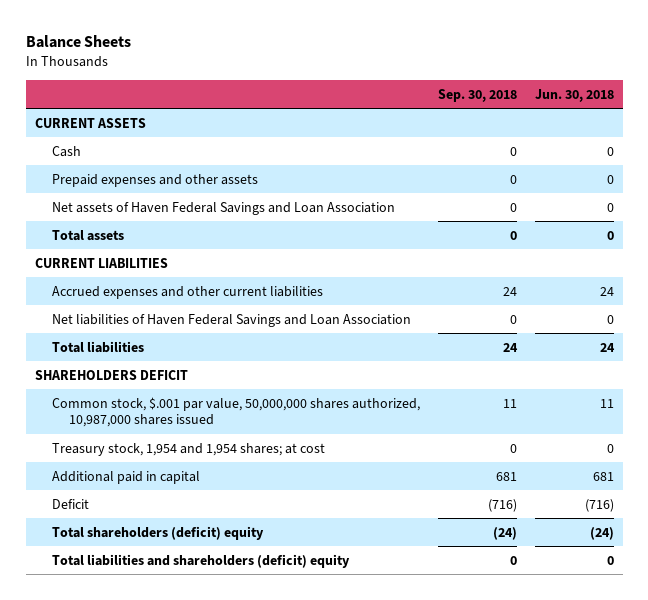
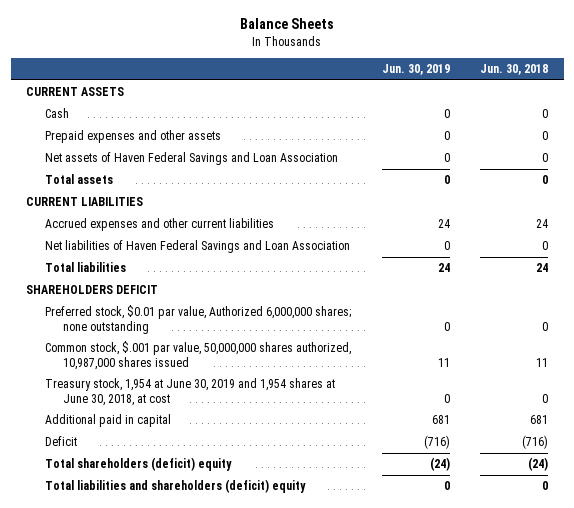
- | Sep. 30, 2018 | Jun. 30, 2018
+ | Jun. 30, 2019 | Jun. 30, 2018
+ Preferred stock, $0.01 par value, Authorized 6,000,000 shares; none outstanding | 0 | 0
- Treasury stock, 1,954 and 1,954 shares; at cost | 0 | 0
+ Treasury stock, 1,954 at June 30, 2019 and 1,954 shares at June 30, 2018, at cost | 0 | 0

